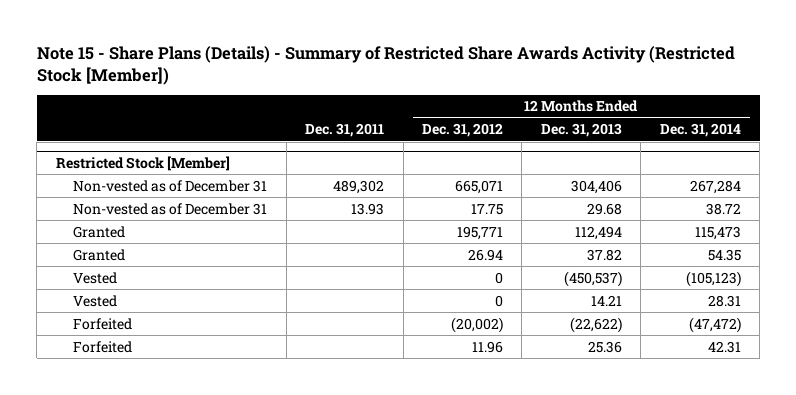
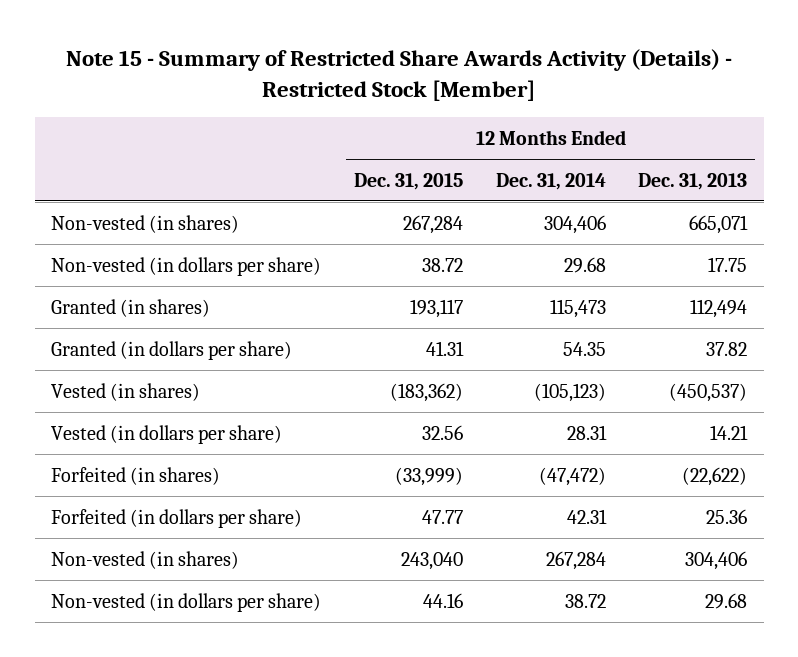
- Note 15 - Share Plans (Details) - Summary of Restricted Share Awards Activity (Restricted Stock [Member])
+ Note 15 - Summary of Restricted Share Awards Activity (Details) - Restricted Stock [Member]
- | Dec. 31, 2011 | 12 Months Ended Dec. 31, 2012 | 12 Months Ended Dec. 31, 2013 | 12 Months Ended Dec. 31, 2014
+ | 12 Months Ended Dec. 31, 2015 | 12 Months Ended Dec. 31, 2014 | 12 Months Ended Dec. 31, 2013
- Restricted Stock [Member]
- Non-vested as of December 31 | 489,302 | 665,071 | 304,406 | 267,284
- Non-vested as of December 31 | 13.93 | 17.75 | 29.68 | 38.72
- Granted | | 195,771 | 112,494 | 115,473
- Granted | | 26.94 | 37.82 | 54.35
- Vested | | 0 | (450,537) | (105,123)
- Vested | | 0 | 14.21 | 28.31
- Forfeited | | (20,002) | (22,622) | (47,472)
- Forfeited | | 11.96 | 25.36 | 42.31
+ Non-vested (in shares) | 267,284 | 304,406 | 665,071
+ Non-vested (in dollars per share) | 38.72 | 29.68 | 17.75
+ Granted (in shares) | 193,117 | 115,473 | 112,494
+ Granted (in dollars per share) | 41.31 | 54.35 | 37.82
+ Vested (in shares) | (183,362) | (105,123) | (450,537)
+ Vested (in dollars per share) | 32.56 | 28.31 | 14.21
+ Forfeited (in shares) | (33,999) | (47,472) | (22,622)
+ Forfeited (in dollars per share) | 47.77 | 42.31 | 25.36
+ Non-vested (in shares) | 243,040 | 267,284 | 304,406
+ Non-vested (in dollars per share) | 44.16 | 38.72 | 29.68

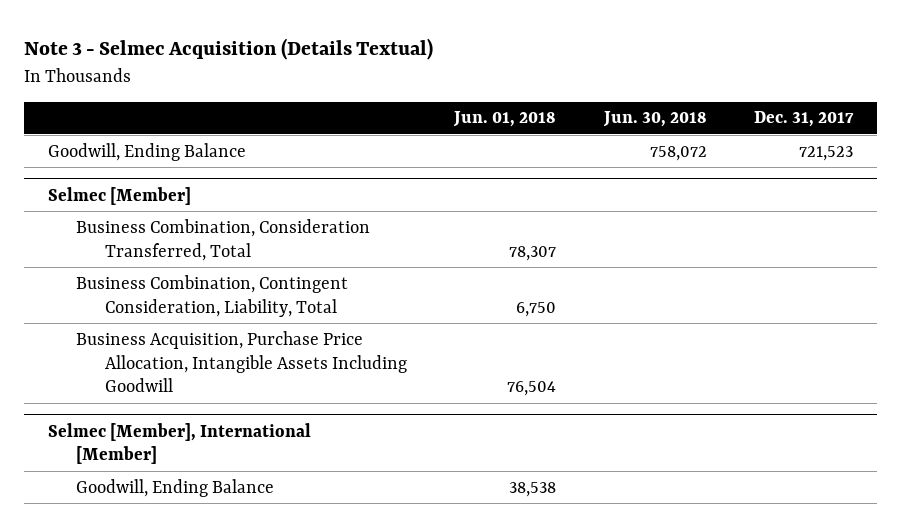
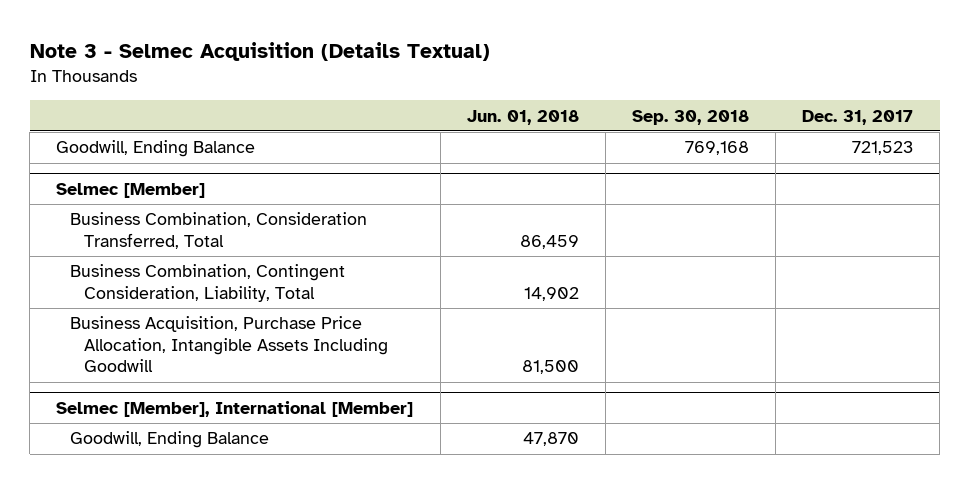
- | Jun. 01, 2018 | Jun. 30, 2018 | Dec. 31, 2017
+ | Jun. 01, 2018 | Sep. 30, 2018 | Dec. 31, 2017
@ Selmec [Member]
- Business Combination, Consideration Transferred, Total | 78,307 | |
- Business Combination, Contingent Consideration, Liability, Total | 6,750 | |
- Business Acquisition, Purchase Price Allocation, Intangible Assets Including Goodwill | 76,504 | |
+ Business Combination, Consideration Transferred, Total | 86,459 | |
+ Business Combination, Contingent Consideration, Liability, Total | 14,902 | |
+ Business Acquisition, Purchase Price Allocation, Intangible Assets Including Goodwill | 81,500 | |
@ Selmec [Member], International [Member]
- Goodwill, Ending Balance | 38,538 | |
+ Goodwill, Ending Balance | 47,870 | |

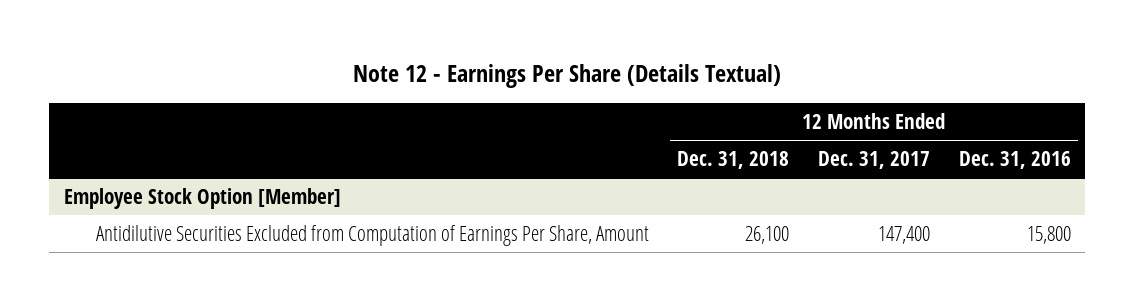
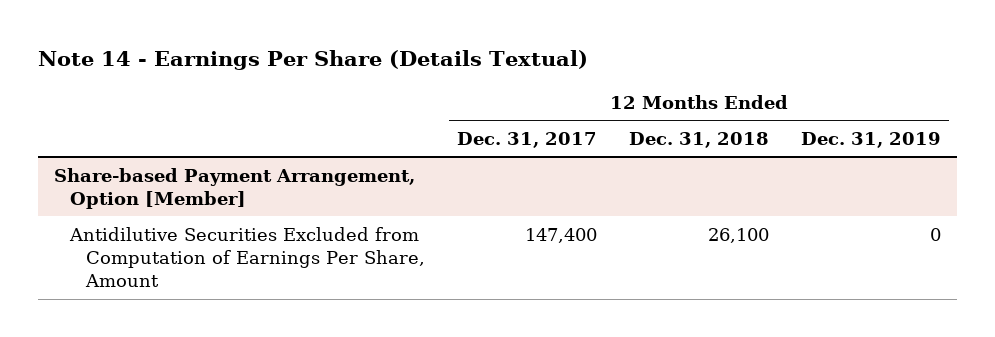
- Note 12 - Earnings Per Share (Details Textual)
+ Note 14 - Earnings Per Share (Details Textual)
- | 12 Months Ended Dec. 31, 2018 | 12 Months Ended Dec. 31, 2017 | 12 Months Ended Dec. 31, 2016
+ | 12 Months Ended Dec. 31, 2017 | 12 Months Ended Dec. 31, 2018 | 12 Months Ended Dec. 31, 2019
- Employee Stock Option [Member]
+ Share-based Payment Arrangement, Option [Member]

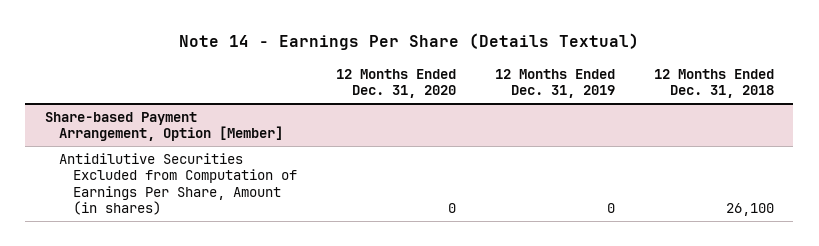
- | 12 Months Ended Dec. 31, 2017 | 12 Months Ended Dec. 31, 2018 | 12 Months Ended Dec. 31, 2019
+ | 12 Months Ended Dec. 31, 2020 | 12 Months Ended Dec. 31, 2019 | 12 Months Ended Dec. 31, 2018
@ Share-based Payment Arrangement, Option [Member]
- Antidilutive Securities Excluded from Computation of Earnings Per Share, Amount | 147,400 | 26,100 | 0
+ Antidilutive Securities Excluded from Computation of Earnings Per Share, Amount (in shares) | 0 | 0 | 26,100

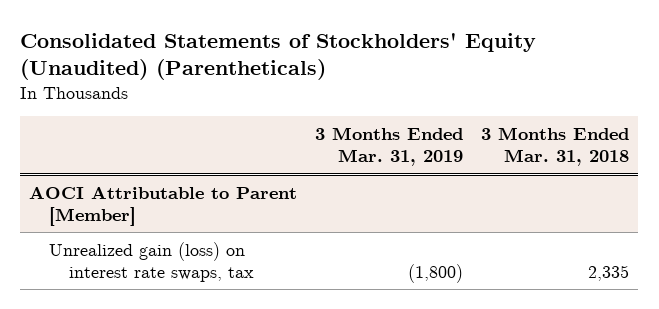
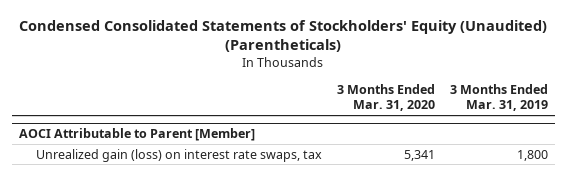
- Consolidated Statements of Stockholders' Equity (Unaudited) (Parentheticals)
+ Condensed Consolidated Statements of Stockholders' Equity (Unaudited) (Parentheticals)
- | 3 Months Ended Mar. 31, 2019 | 3 Months Ended Mar. 31, 2018
+ | 3 Months Ended Mar. 31, 2020 | 3 Months Ended Mar. 31, 2019
@ AOCI Attributable to Parent [Member]
- Unrealized gain (loss) on interest rate swaps, tax | (1,800) | 2,335
+ Unrealized gain (loss) on interest rate swaps, tax | 5,341 | 1,800

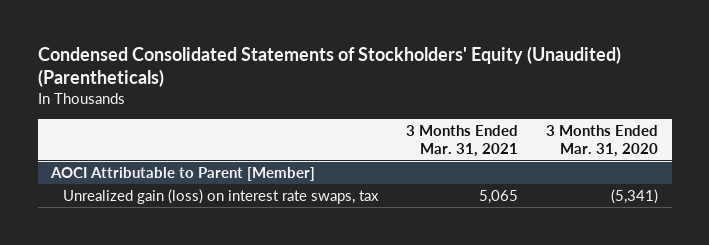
- | 3 Months Ended Mar. 31, 2020 | 3 Months Ended Mar. 31, 2019
+ | 3 Months Ended Mar. 31, 2021 | 3 Months Ended Mar. 31, 2020
@ AOCI Attributable to Parent [Member]
- Unrealized gain (loss) on interest rate swaps, tax | 5,341 | 1,800
+ Unrealized gain (loss) on interest rate swaps, tax | 5,065 | (5,341)

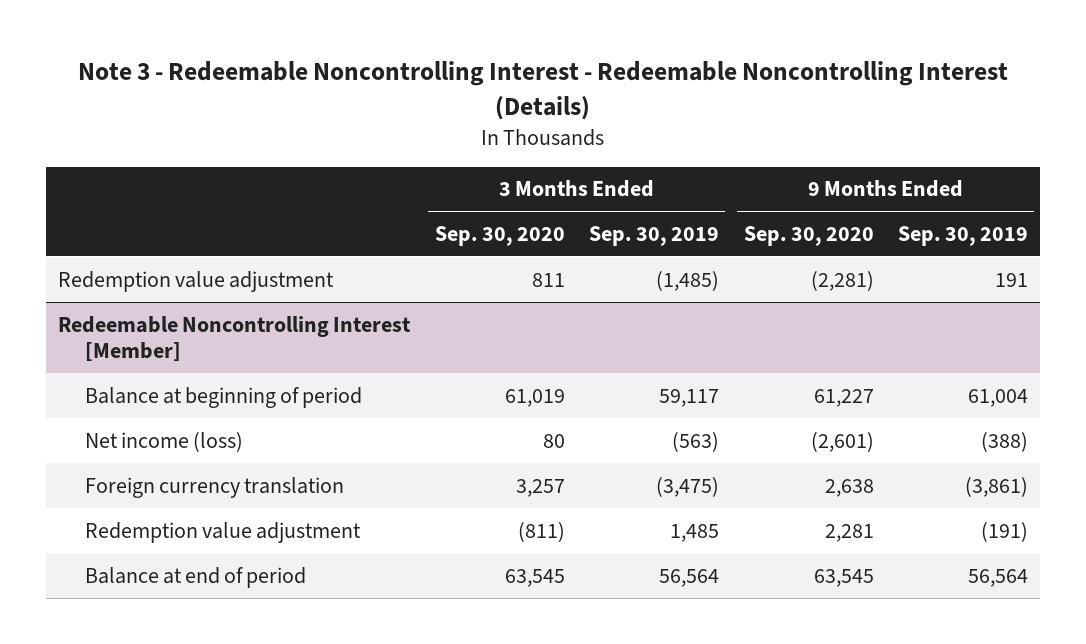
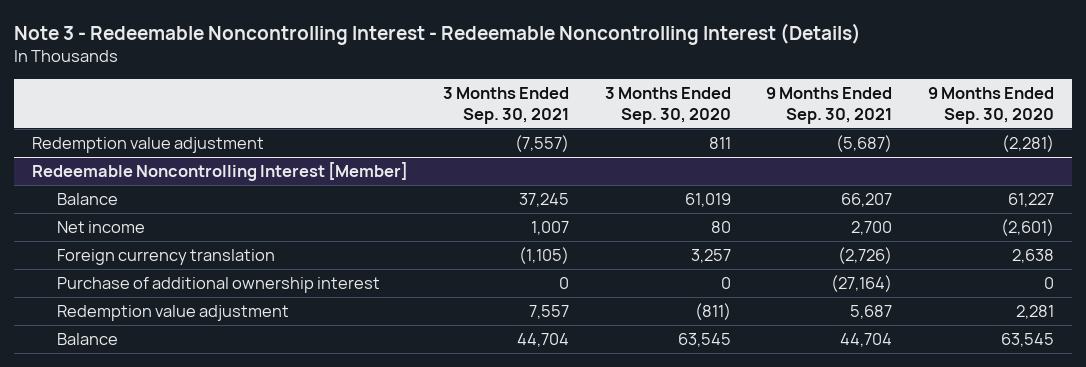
- | 3 Months Ended Sep. 30, 2020 | 3 Months Ended Sep. 30, 2019 | 9 Months Ended Sep. 30, 2020 | 9 Months Ended Sep. 30, 2019
+ | 3 Months Ended Sep. 30, 2021 | 3 Months Ended Sep. 30, 2020 | 9 Months Ended Sep. 30, 2021 | 9 Months Ended Sep. 30, 2020
@ Redeemable Noncontrolling Interest [Member]
- Balance at beginning of period | 61,019 | 59,117 | 61,227 | 61,004
- Net income (loss) | 80 | (563) | (2,601) | (388)
+ Balance | 37,245 | 61,019 | 66,207 | 61,227
+ Net income | 1,007 | 80 | 2,700 | (2,601)
+ Purchase of additional ownership interest | 0 | 0 | (27,164) | 0
- Balance at end of period | 63,545 | 56,564 | 63,545 | 56,564
+ Balance | 44,704 | 63,545 | 44,704 | 63,545

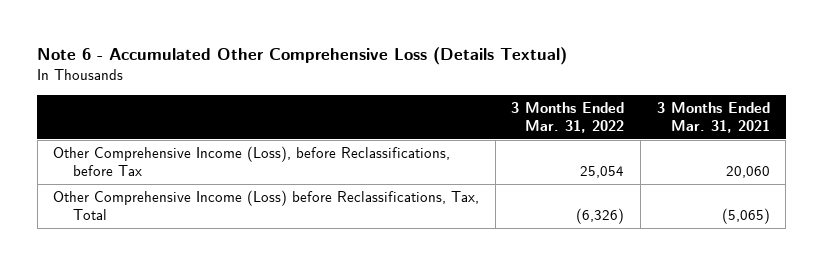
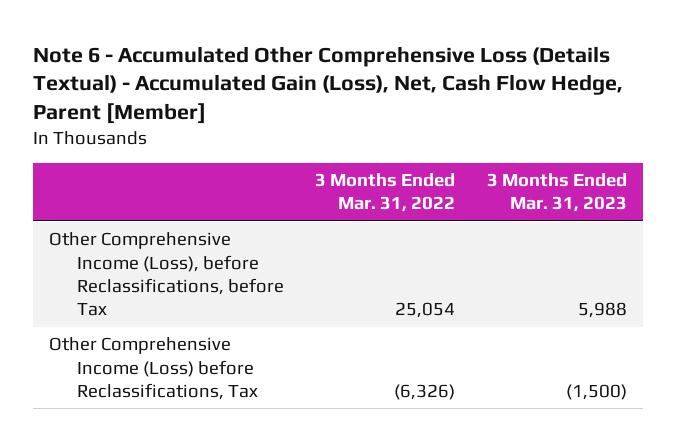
- Note 6 - Accumulated Other Comprehensive Loss (Details Textual)
+ Note 6 - Accumulated Other Comprehensive Loss (Details Textual) - Accumulated Gain (Loss), Net, Cash Flow Hedge, Parent [Member]
- | 3 Months Ended Mar. 31, 2022 | 3 Months Ended Mar. 31, 2021
+ | 3 Months Ended Mar. 31, 2022 | 3 Months Ended Mar. 31, 2023
- Other Comprehensive Income (Loss) before Reclassifications, Tax, Total | (6,326) | (5,065)
+ Other Comprehensive Income (Loss) before Reclassifications, Tax | (6,326) | (1,500)

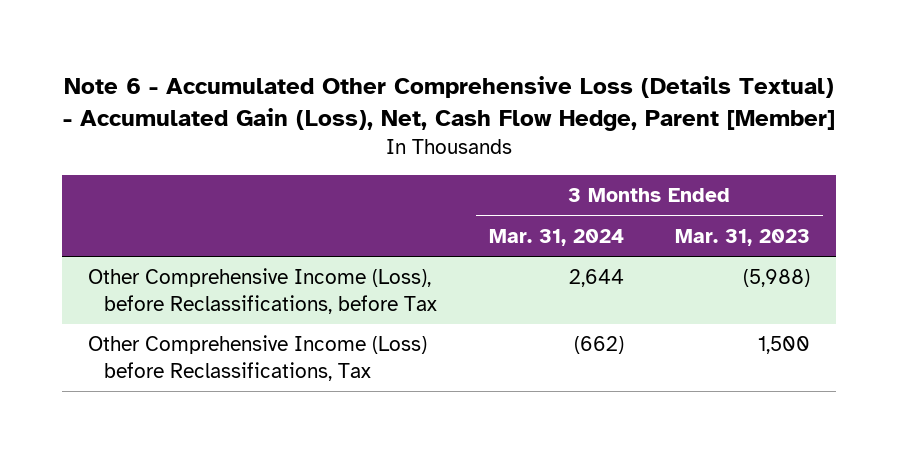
- | 3 Months Ended Mar. 31, 2022 | 3 Months Ended Mar. 31, 2023
+ | 3 Months Ended Mar. 31, 2024 | 3 Months Ended Mar. 31, 2023
- Other Comprehensive Income (Loss), before Reclassifications, before Tax | 25,054 | 5,988
- Other Comprehensive Income (Loss) before Reclassifications, Tax | (6,326) | (1,500)
+ Other Comprehensive Income (Loss), before Reclassifications, before Tax | 2,644 | (5,988)
+ Other Comprehensive Income (Loss) before Reclassifications, Tax | (662) | 1,500

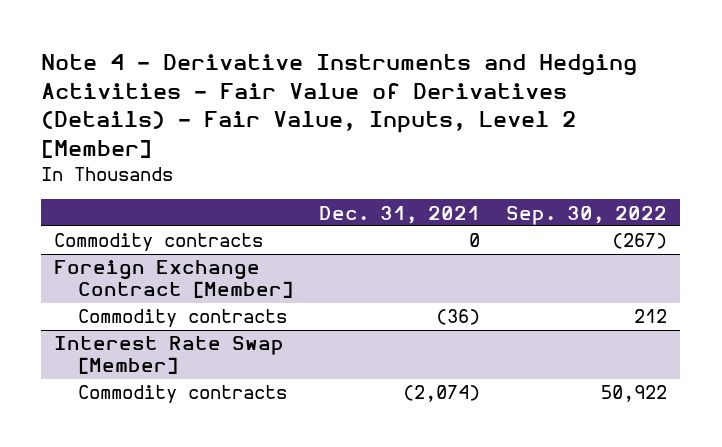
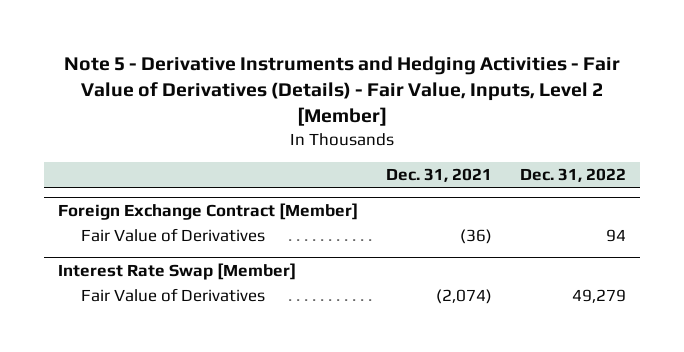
- Note 4 - Derivative Instruments and Hedging Activities - Fair Value of Derivatives (Details) - Fair Value, Inputs, Level 2 [Member]
+ Note 5 - Derivative Instruments and Hedging Activities - Fair Value of Derivatives (Details) - Fair Value, Inputs, Level 2 [Member]
- | Dec. 31, 2021 | Sep. 30, 2022
+ | Dec. 31, 2021 | Dec. 31, 2022
- Commodity contracts | 0 | (267)
@ Foreign Exchange Contract [Member]
- Commodity contracts | (36) | 212
+ Fair Value of Derivatives | (36) | 94
@ Interest Rate Swap [Member]
- Commodity contracts | (2,074) | 50,922
+ Fair Value of Derivatives | (2,074) | 49,279

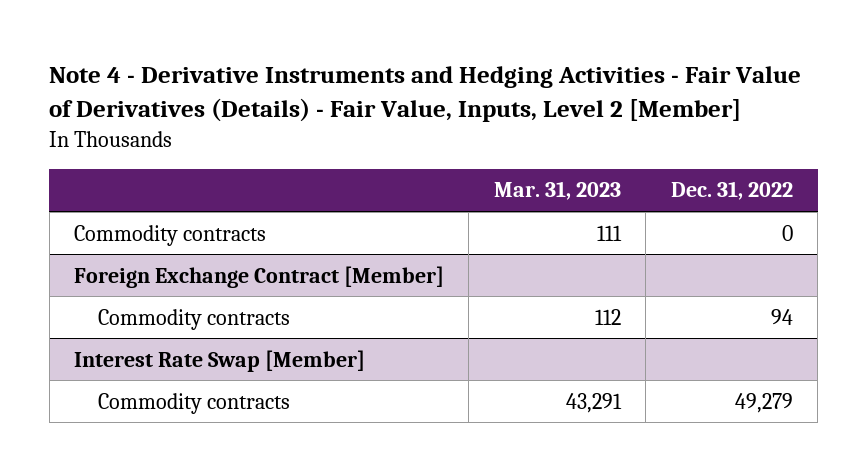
- Note 5 - Derivative Instruments and Hedging Activities - Fair Value of Derivatives (Details) - Fair Value, Inputs, Level 2 [Member]
+ Note 4 - Derivative Instruments and Hedging Activities - Fair Value of Derivatives (Details) - Fair Value, Inputs, Level 2 [Member]
- | Dec. 31, 2021 | Dec. 31, 2022
+ | Mar. 31, 2023 | Dec. 31, 2022
+ Commodity contracts | 111 | 0
@ Foreign Exchange Contract [Member]
- Fair Value of Derivatives | (36) | 94
+ Commodity contracts | 112 | 94
@ Interest Rate Swap [Member]
- Fair Value of Derivatives | (2,074) | 49,279
+ Commodity contracts | 43,291 | 49,279

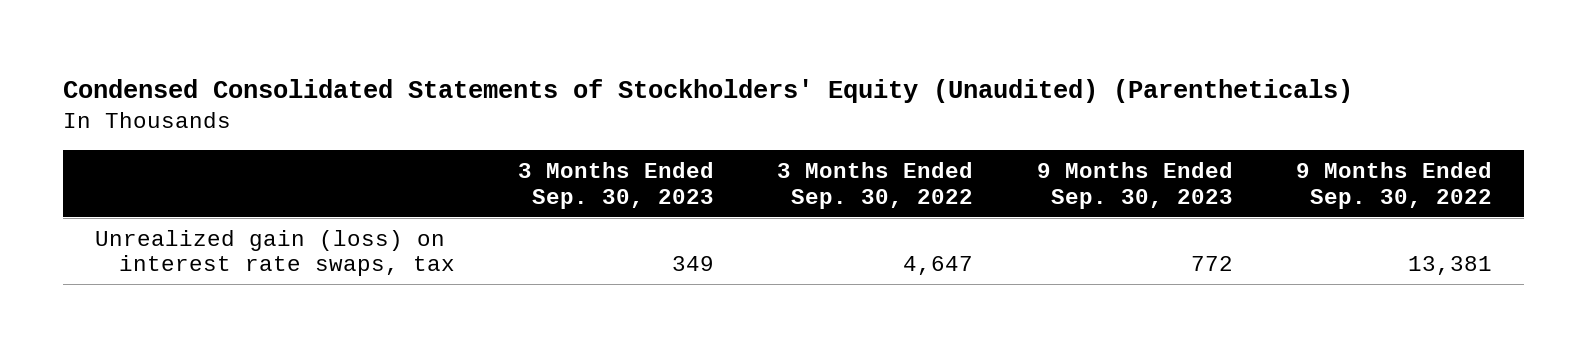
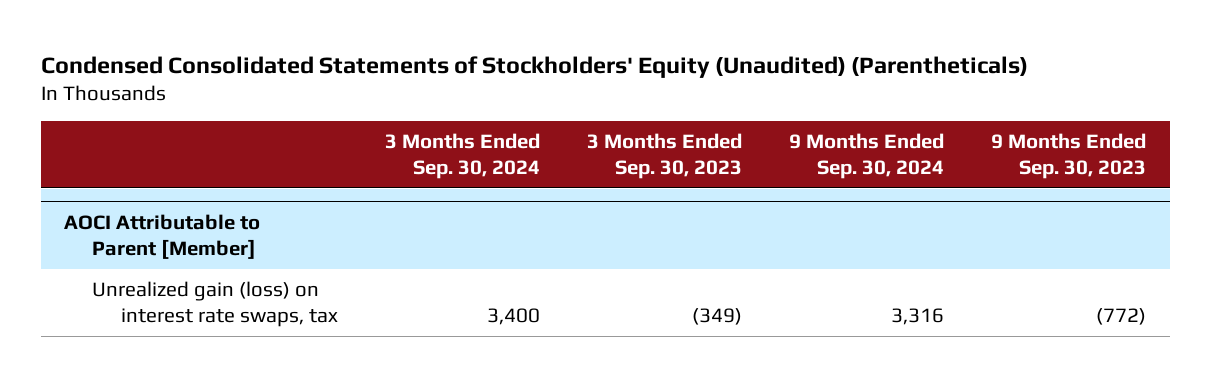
- | 3 Months Ended Sep. 30, 2023 | 3 Months Ended Sep. 30, 2022 | 9 Months Ended Sep. 30, 2023 | 9 Months Ended Sep. 30, 2022
+ | 3 Months Ended Sep. 30, 2024 | 3 Months Ended Sep. 30, 2023 | 9 Months Ended Sep. 30, 2024 | 9 Months Ended Sep. 30, 2023
- Unrealized gain (loss) on interest rate swaps, tax | 349 | 4,647 | 772 | 13,381
+ AOCI Attributable to Parent [Member]
+ Unrealized gain (loss) on interest rate swaps, tax | 3,400 | (349) | 3,316 | (772)

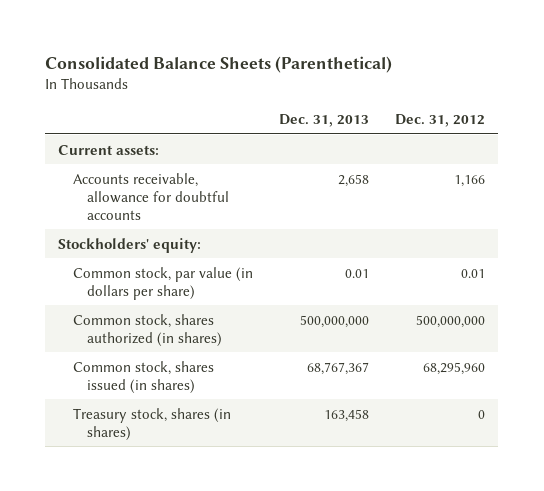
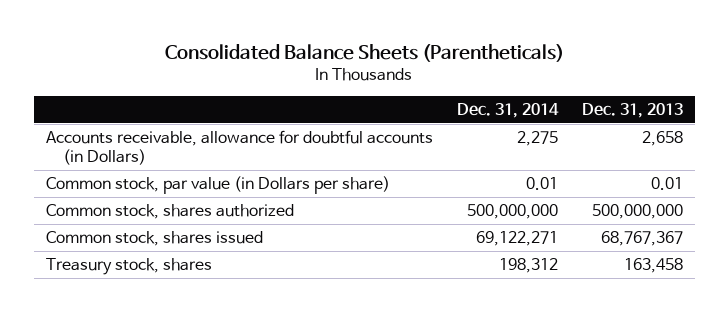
- Consolidated Balance Sheets (Parenthetical)
+ Consolidated Balance Sheets (Parentheticals)
- | Dec. 31, 2013 | Dec. 31, 2012
+ | Dec. 31, 2014 | Dec. 31, 2013
- Current assets:
- Accounts receivable, allowance for doubtful accounts | 2,658 | 1,166
- Stockholders' equity:
- Common stock, par value (in dollars per share) | 0.01 | 0.01
- Common stock, shares authorized (in shares) | 500,000,000 | 500,000,000
- Common stock, shares issued (in shares) | 68,767,367 | 68,295,960
- Treasury stock, shares (in shares) | 163,458 | 0
+ Accounts receivable, allowance for doubtful accounts (in Dollars) | 2,275 | 2,658
+ Common stock, par value (in Dollars per share) | 0.01 | 0.01
+ Common stock, shares authorized | 500,000,000 | 500,000,000
+ Common stock, shares issued | 69,122,271 | 68,767,367
+ Treasury stock, shares | 198,312 | 163,458

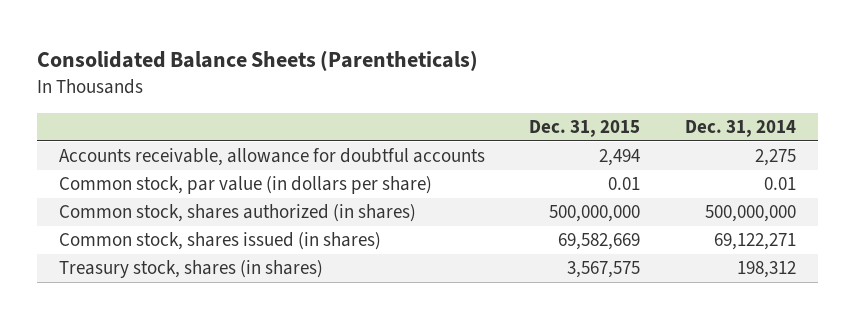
- | Dec. 31, 2014 | Dec. 31, 2013
+ | Dec. 31, 2015 | Dec. 31, 2014
- Accounts receivable, allowance for doubtful accounts (in Dollars) | 2,275 | 2,658
- Common stock, par value (in Dollars per share) | 0.01 | 0.01
- Common stock, shares authorized | 500,000,000 | 500,000,000
- Common stock, shares issued | 69,122,271 | 68,767,367
- Treasury stock, shares | 198,312 | 163,458
+ Accounts receivable, allowance for doubtful accounts | 2,494 | 2,275
+ Common stock, par value (in dollars per share) | 0.01 | 0.01
+ Common stock, shares authorized (in shares) | 500,000,000 | 500,000,000
+ Common stock, shares issued (in shares) | 69,582,669 | 69,122,271
+ Treasury stock, shares (in shares) | 3,567,575 | 198,312

